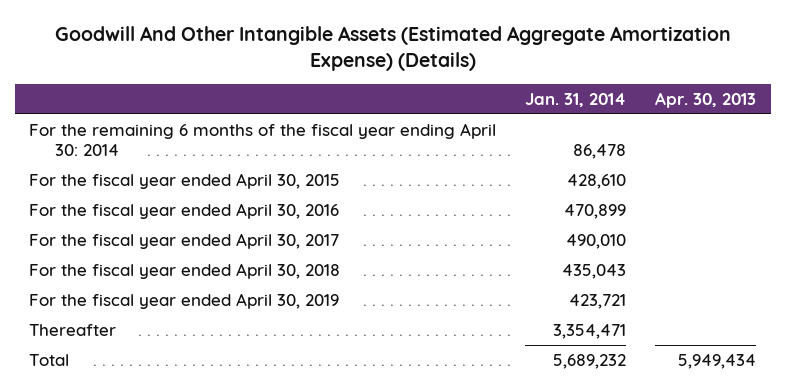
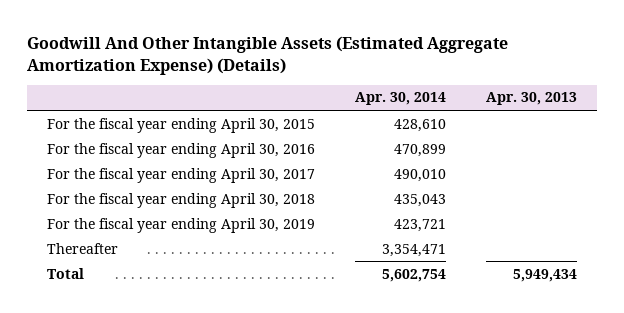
- | Jan. 31, 2014 | Apr. 30, 2013
+ | Apr. 30, 2014 | Apr. 30, 2013
- For the remaining 6 months of the fiscal year ending April 30: 2014 | 86,478 |
- For the fiscal year ended April 30, 2015 | 428,610 |
- For the fiscal year ended April 30, 2016 | 470,899 |
- For the fiscal year ended April 30, 2017 | 490,010 |
- For the fiscal year ended April 30, 2018 | 435,043 |
- For the fiscal year ended April 30, 2019 | 423,721 |
+ For the fiscal year ending April 30, 2015 | 428,610 |
+ For the fiscal year ending April 30, 2016 | 470,899 |
+ For the fiscal year ending April 30, 2017 | 490,010 |
+ For the fiscal year ending April 30, 2018 | 435,043 |
+ For the fiscal year ending April 30, 2019 | 423,721 |

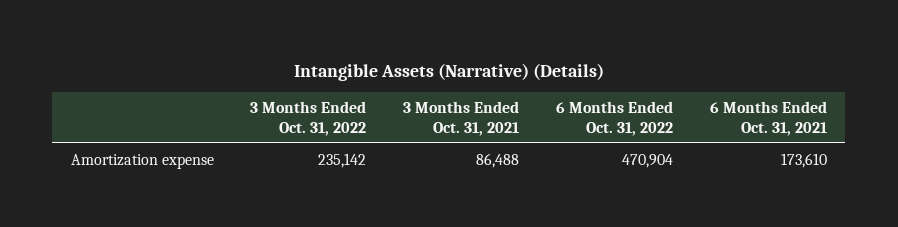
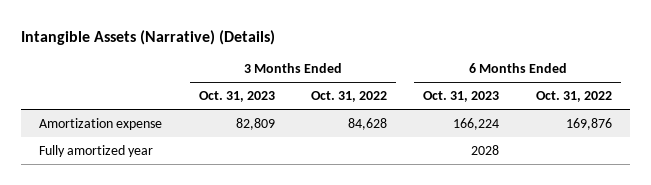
- | 3 Months Ended Oct. 31, 2022 | 3 Months Ended Oct. 31, 2021 | 6 Months Ended Oct. 31, 2022 | 6 Months Ended Oct. 31, 2021
+ | 3 Months Ended Oct. 31, 2023 | 3 Months Ended Oct. 31, 2022 | 6 Months Ended Oct. 31, 2023 | 6 Months Ended Oct. 31, 2022
- Amortization expense | 235,142 | 86,488 | 470,904 | 173,610
+ Amortization expense | 82,809 | 84,628 | 166,224 | 169,876
+ Fully amortized year | | | 2028 |

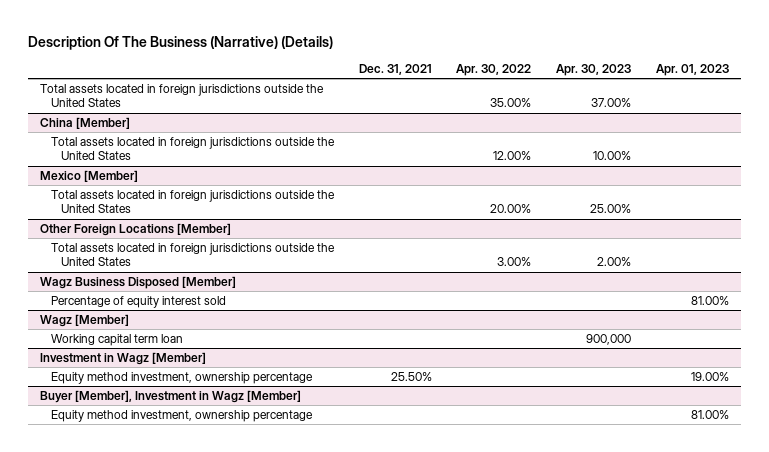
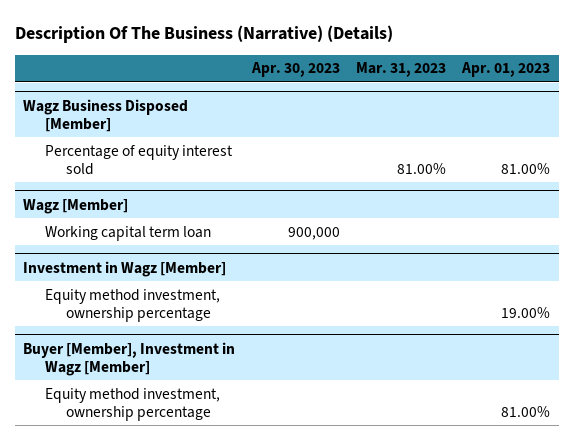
- | Dec. 31, 2021 | Apr. 30, 2022 | Apr. 30, 2023 | Apr. 01, 2023
+ | Apr. 30, 2023 | Mar. 31, 2023 | Apr. 01, 2023
- Total assets located in foreign jurisdictions outside the United States | | 35.00% | 37.00% |
- China [Member]
- Total assets located in foreign jurisdictions outside the United States | | 12.00% | 10.00% |
- Mexico [Member]
- Total assets located in foreign jurisdictions outside the United States | | 20.00% | 25.00% |
- Other Foreign Locations [Member]
- Total assets located in foreign jurisdictions outside the United States | | 3.00% | 2.00% |

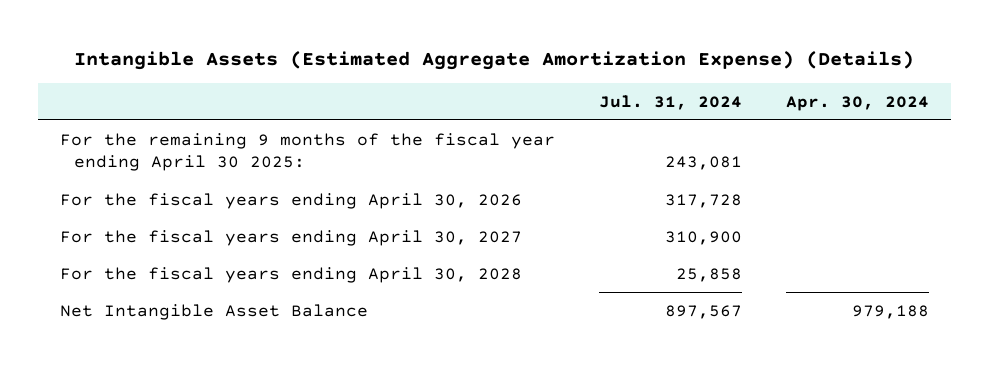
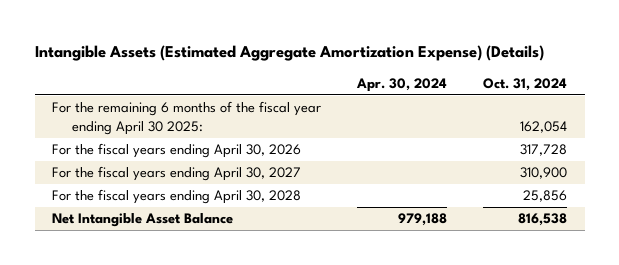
- | Jul. 31, 2024 | Apr. 30, 2024
+ | Apr. 30, 2024 | Oct. 31, 2024
- For the remaining 9 months of the fiscal year ending April 30 2025: | 243,081 |
+ For the remaining 6 months of the fiscal year ending April 30 2025: | | 162,054

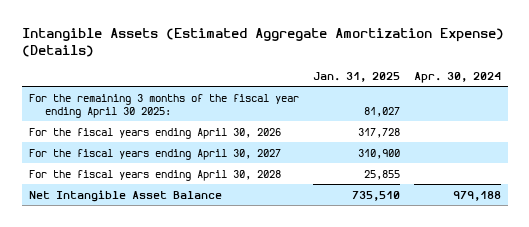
- | Apr. 30, 2024 | Oct. 31, 2024
+ | Jan. 31, 2025 | Apr. 30, 2024
- For the remaining 6 months of the fiscal year ending April 30 2025: | | 162,054
+ For the remaining 3 months of the fiscal year ending April 30 2025: | 81,027 |

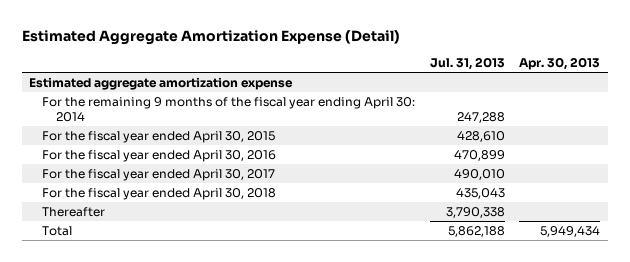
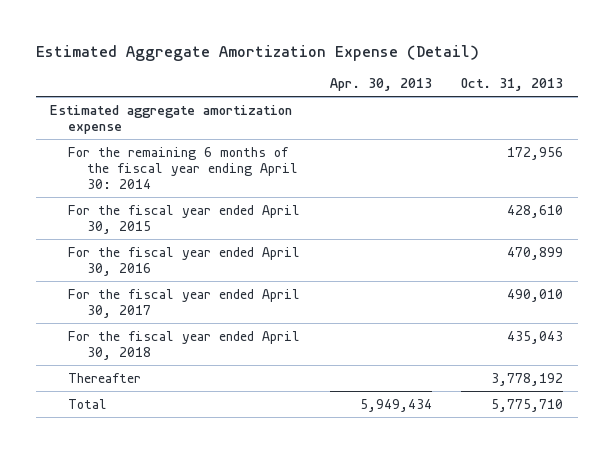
- | Jul. 31, 2013 | Apr. 30, 2013
+ | Apr. 30, 2013 | Oct. 31, 2013
- For the remaining 9 months of the fiscal year ending April 30: 2014 | 247,288 |
+ For the remaining 6 months of the fiscal year ending April 30: 2014 | | 172,956

